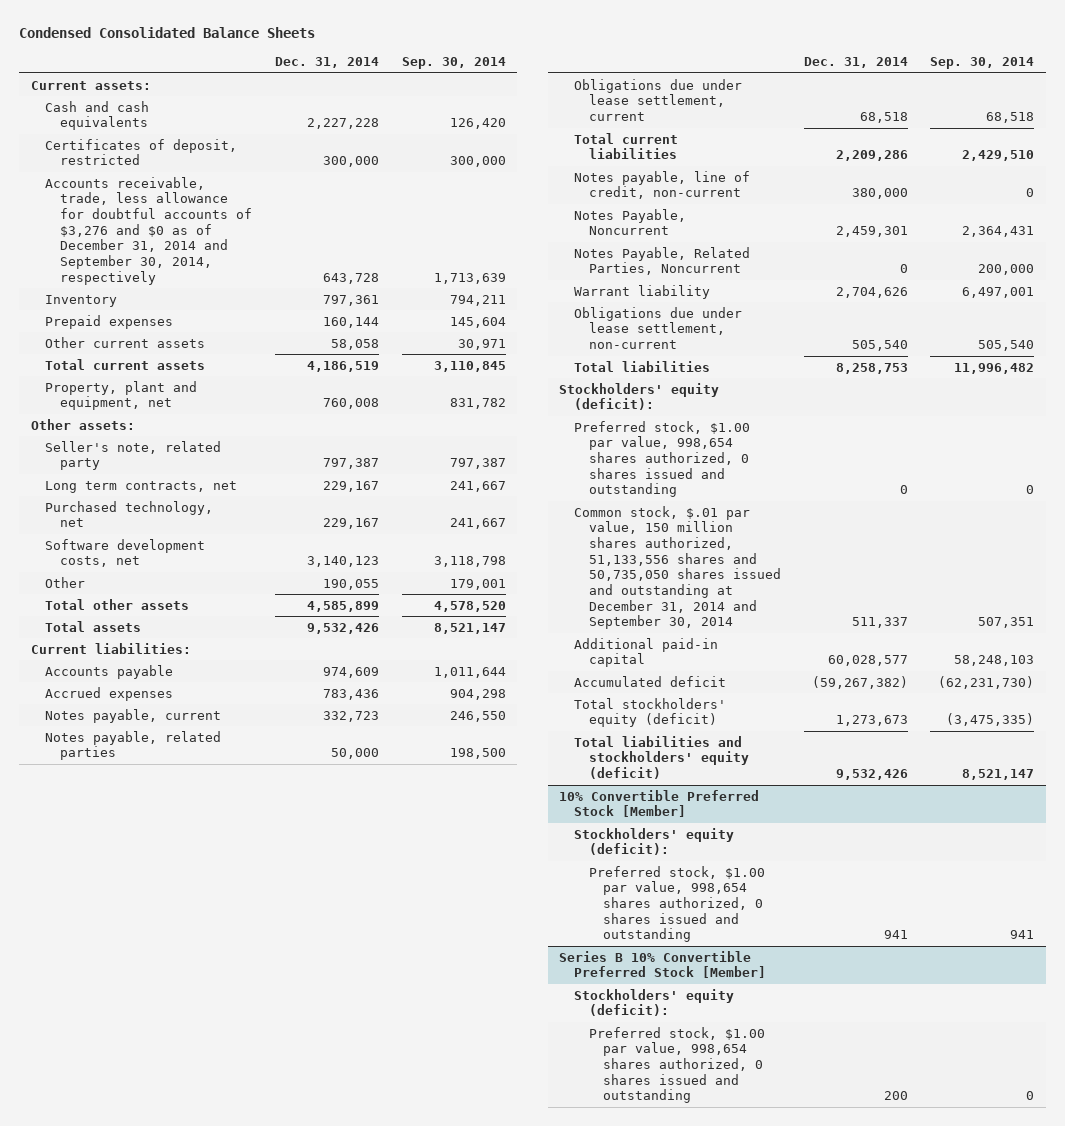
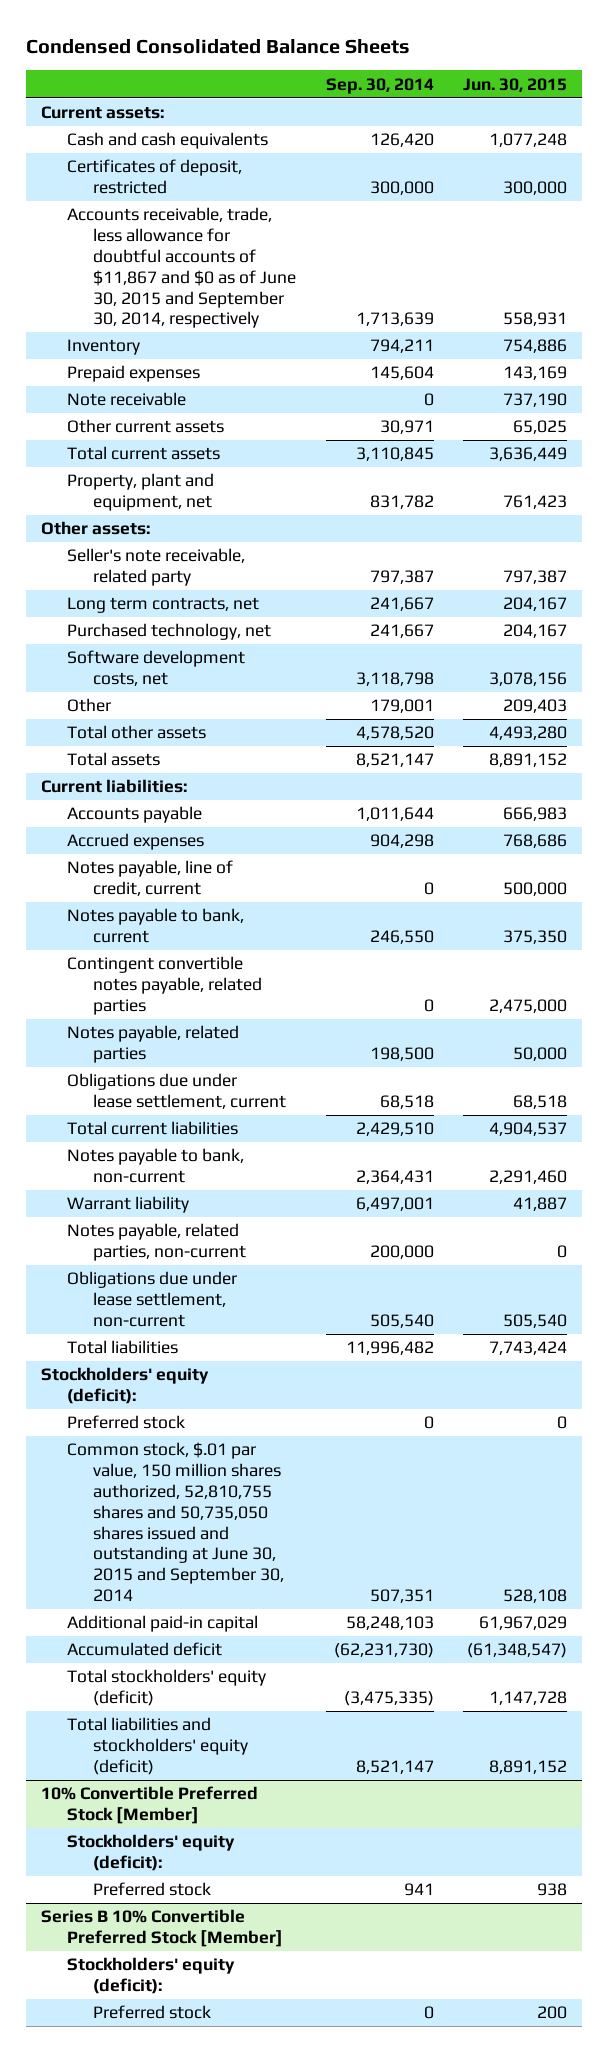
- | Dec. 31, 2014 | Sep. 30, 2014
+ | Sep. 30, 2014 | Jun. 30, 2015
- Accounts receivable, trade, less allowance for doubtful accounts of $3,276 and $0 as of December 31, 2014 and September 30, 2014, respectively | 643,728 | 1,713,639
+ Accounts receivable, trade, less allowance for doubtful accounts of $11,867 and $0 as of June 30, 2015 and September 30, 2014, respectively | 1,713,639 | 558,931
+ Note receivable | 0 | 737,190
- Seller's note, related party | 797,387 | 797,387
+ Seller's note receivable, related party | 797,387 | 797,387
- Notes payable, current | 332,723 | 246,550
+ Notes payable, line of credit, current | 0 | 500,000
+ Notes payable to bank, current | 246,550 | 375,350
+ Contingent convertible notes payable, related parties | 0 | 2,475,000
- Notes payable, line of credit, non-current | 380,000 | 0
- Notes Payable, Noncurrent | 2,459,301 | 2,364,431
- Notes Payable, Related Parties, Noncurrent | 0 | 200,000
+ Notes payable to bank, non-current | 2,364,431 | 2,291,460
+ Notes payable, related parties, non-current | 200,000 | 0
- Preferred stock, $1.00 par value, 998,654 shares authorized, 0 shares issued and outstanding | 0 | 0
- Common stock, $.01 par value, 150 million shares authorized, 51,133,556 shares and 50,735,050 shares issued and outstanding at December 31, 2014 and September 30, 2014 | 511,337 | 507,351
+ Preferred stock | 0 | 0
+ Common stock, $.01 par value, 150 million shares authorized, 52,810,755 shares and 50,735,050 shares issued and outstanding at June 30, 2015 and September 30, 2014 | 507,351 | 528,108
@ 10% Convertible Preferred Stock [Member]
- Preferred stock, $1.00 par value, 998,654 shares authorized, 0 shares issued and outstanding | 941 | 941
+ Preferred stock | 941 | 938
@ Series B 10% Convertible Preferred Stock [Member]
- Preferred stock, $1.00 par value, 998,654 shares authorized, 0 shares issued and outstanding | 200 | 0
+ Preferred stock | 0 | 200

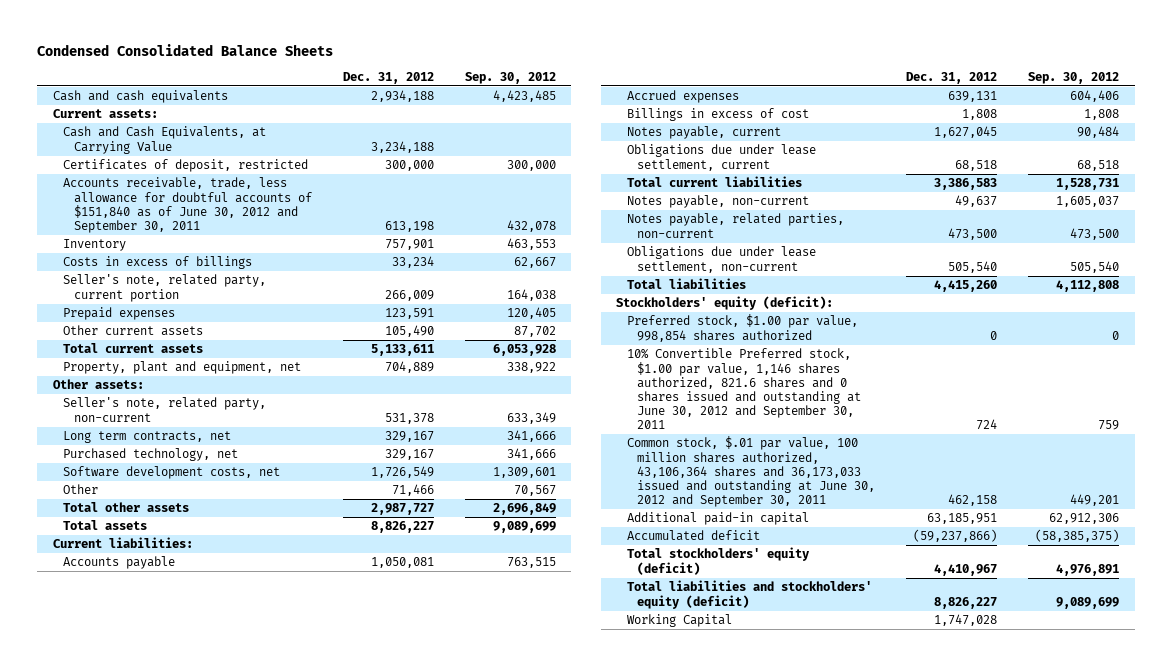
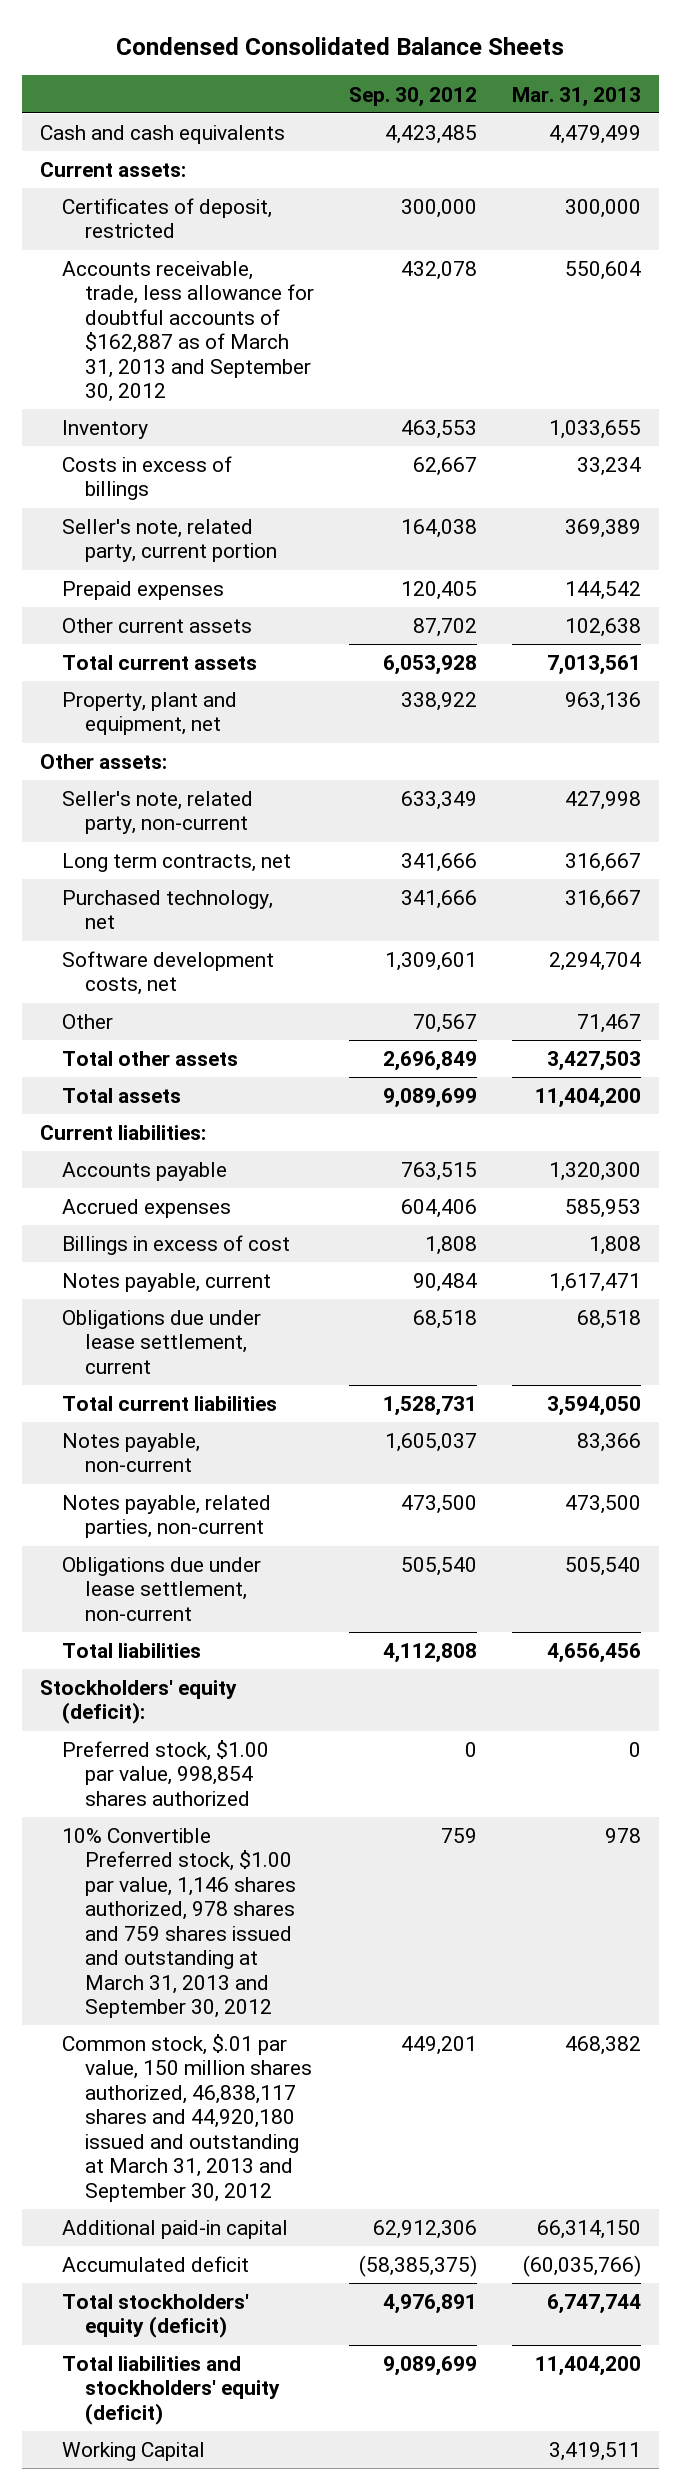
- | Dec. 31, 2012 | Sep. 30, 2012
+ | Sep. 30, 2012 | Mar. 31, 2013
- Cash and Cash Equivalents, at Carrying Value | 3,234,188 |
- Accounts receivable, trade, less allowance for doubtful accounts of $151,840 as of June 30, 2012 and September 30, 2011 | 613,198 | 432,078
+ Accounts receivable, trade, less allowance for doubtful accounts of $162,887 as of March 31, 2013 and September 30, 2012 | 432,078 | 550,604
- 10% Convertible Preferred stock, $1.00 par value, 1,146 shares authorized, 821.6 shares and 0 shares issued and outstanding at June 30, 2012 and September 30, 2011 | 724 | 759
- Common stock, $.01 par value, 100 million shares authorized, 43,106,364 shares and 36,173,033 issued and outstanding at June 30, 2012 and September 30, 2011 | 462,158 | 449,201
+ 10% Convertible Preferred stock, $1.00 par value, 1,146 shares authorized, 978 shares and 759 shares issued and outstanding at March 31, 2013 and September 30, 2012 | 759 | 978
+ Common stock, $.01 par value, 150 million shares authorized, 46,838,117 shares and 44,920,180 issued and outstanding at March 31, 2013 and September 30, 2012 | 449,201 | 468,382

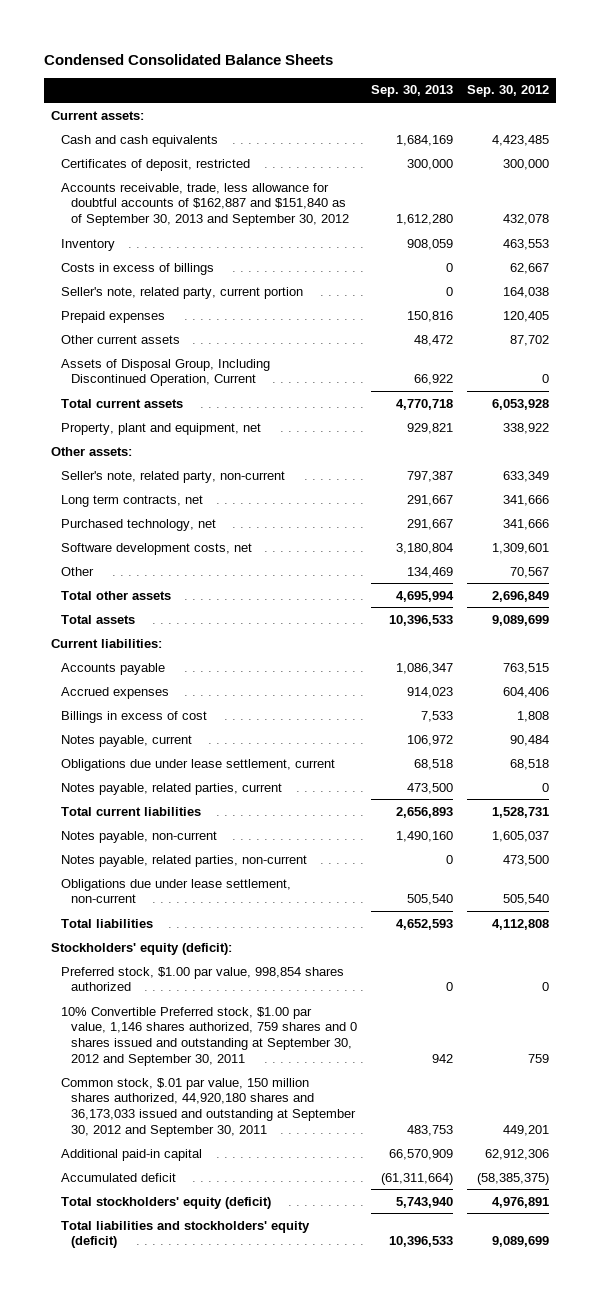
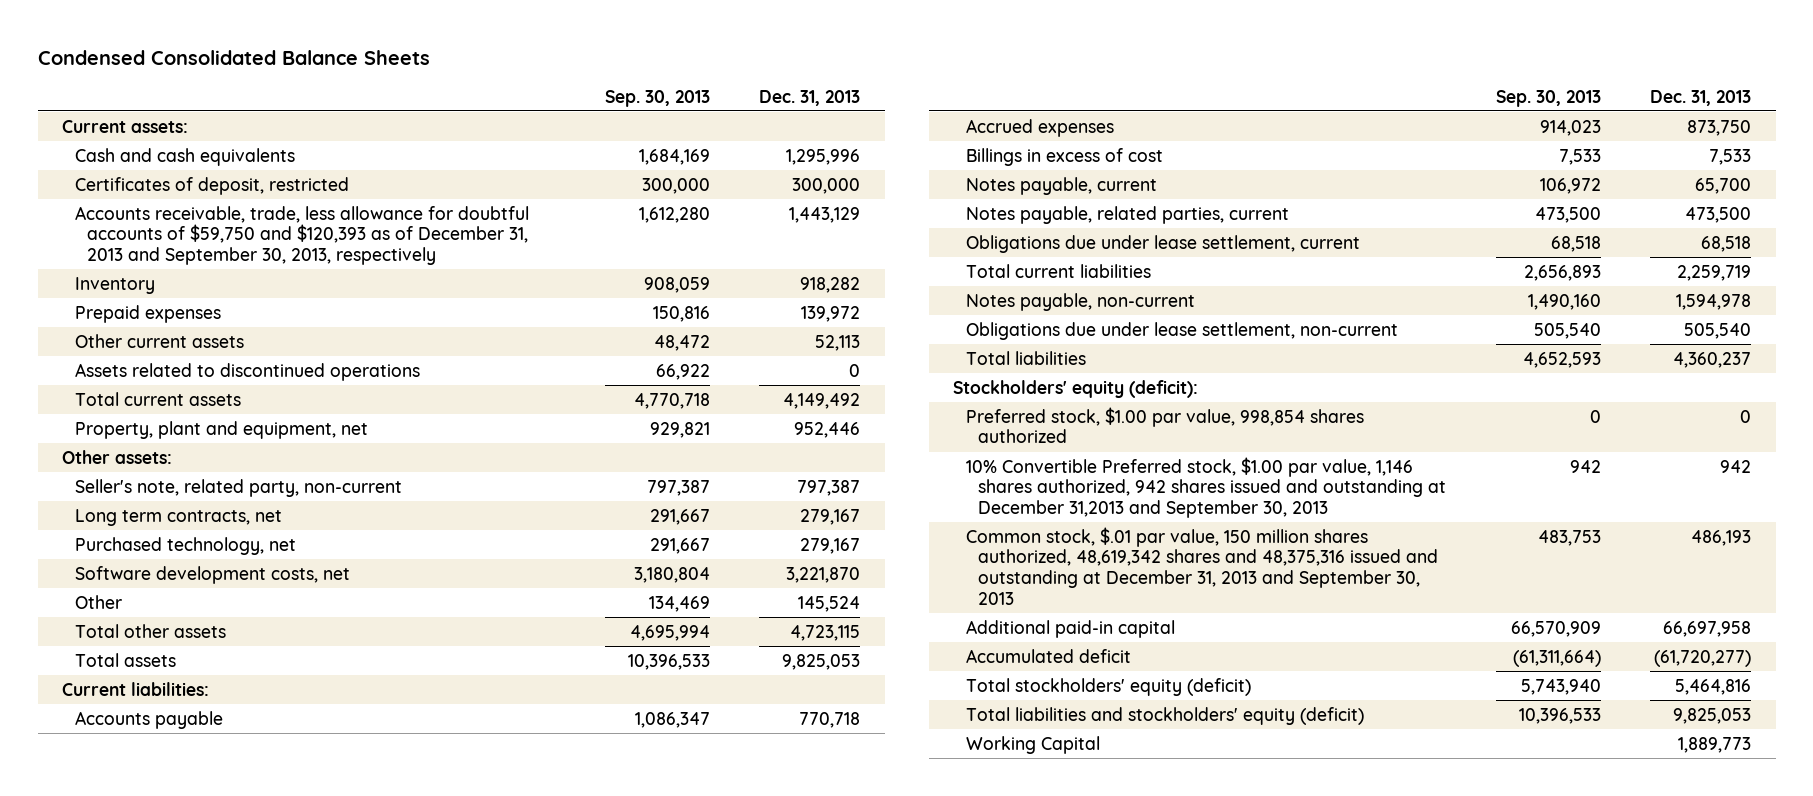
- | Sep. 30, 2013 | Sep. 30, 2012
+ | Sep. 30, 2013 | Dec. 31, 2013
- Accounts receivable, trade, less allowance for doubtful accounts of $162,887 and $151,840 as of September 30, 2013 and September 30, 2012 | 1,612,280 | 432,078
+ Accounts receivable, trade, less allowance for doubtful accounts of $59,750 and $120,393 as of December 31, 2013 and September 30, 2013, respectively | 1,612,280 | 1,443,129
- Costs in excess of billings | 0 | 62,667
- Seller's note, related party, current portion | 0 | 164,038
- Assets of Disposal Group, Including Discontinued Operation, Current | 66,922 | 0
+ Assets related to discontinued operations | 66,922 | 0
moved down: Obligations due under lease settlement, current | 68,518 | 68,518
- Notes payable, related parties, non-current | 0 | 473,500
- 10% Convertible Preferred stock, $1.00 par value, 1,146 shares authorized, 759 shares and 0 shares issued and outstanding at September 30, 2012 and September 30, 2011 | 942 | 759
- Common stock, $.01 par value, 150 million shares authorized, 44,920,180 shares and 36,173,033 issued and outstanding at September 30, 2012 and September 30, 2011 | 483,753 | 449,201
+ 10% Convertible Preferred stock, $1.00 par value, 1,146 shares authorized, 942 shares issued and outstanding at December 31,2013 and September 30, 2013 | 942 | 942
+ Common stock, $.01 par value, 150 million shares authorized, 48,619,342 shares and 48,375,316 issued and outstanding at December 31, 2013 and September 30, 2013 | 483,753 | 486,193
+ Working Capital | | 1,889,773

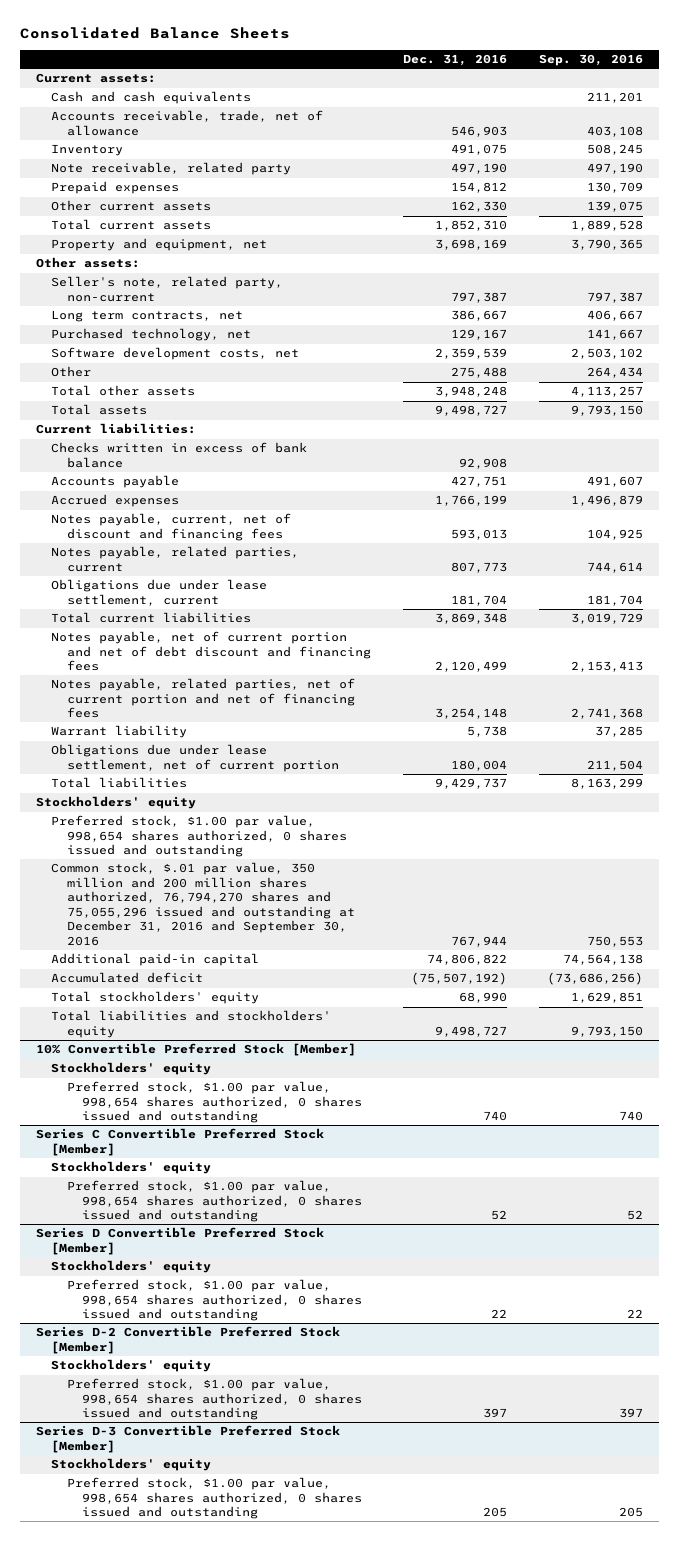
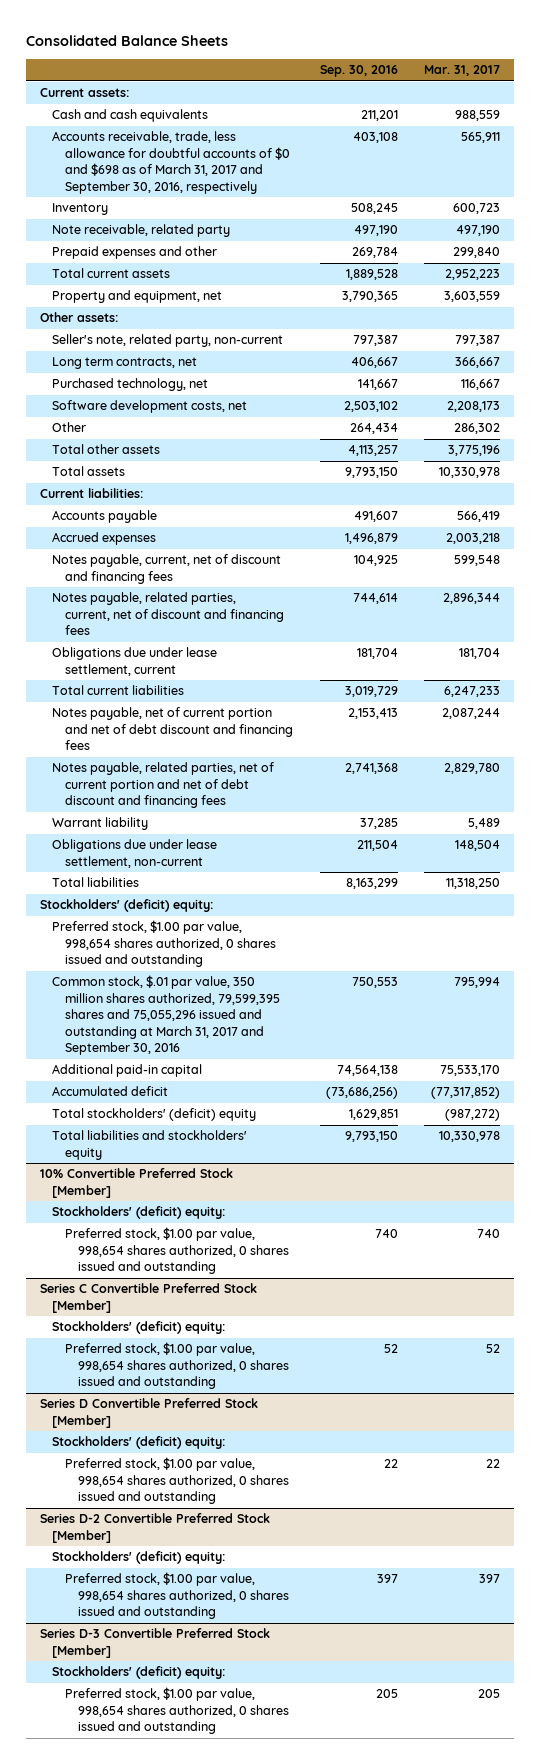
- | Dec. 31, 2016 | Sep. 30, 2016
+ | Sep. 30, 2016 | Mar. 31, 2017
- Accounts receivable, trade, net of allowance | 546,903 | 403,108
+ Accounts receivable, trade, less allowance for doubtful accounts of $0 and $698 as of March 31, 2017 and September 30, 2016, respectively | 403,108 | 565,911
- Prepaid expenses | 154,812 | 130,709
- Other current assets | 162,330 | 139,075
+ Prepaid expenses and other | 269,784 | 299,840
- Checks written in excess of bank balance | 92,908 |
- Notes payable, related parties, current | 807,773 | 744,614
+ Notes payable, related parties, current, net of discount and financing fees | 744,614 | 2,896,344
- Notes payable, related parties, net of current portion and net of financing fees | 3,254,148 | 2,741,368
+ Notes payable, related parties, net of current portion and net of debt discount and financing fees | 2,741,368 | 2,829,780
- Obligations due under lease settlement, net of current portion | 180,004 | 211,504
+ Obligations due under lease settlement, non-current | 211,504 | 148,504
- Stockholders' equity
+ Stockholders' (deficit) equity:
- Common stock, $.01 par value, 350 million and 200 million shares authorized, 76,794,270 shares and 75,055,296 issued and outstanding at December 31, 2016 and September 30, 2016 | 767,944 | 750,553
+ Common stock, $.01 par value, 350 million shares authorized, 79,599,395 shares and 75,055,296 issued and outstanding at March 31, 2017 and September 30, 2016 | 750,553 | 795,994
- Total stockholders' equity | 68,990 | 1,629,851
+ Total stockholders' (deficit) equity | 1,629,851 | (987,272)
@ 10% Convertible Preferred Stock [Member]
- Stockholders' equity
+ Stockholders' (deficit) equity:
@ Series C Convertible Preferred Stock [Member]
- Stockholders' equity
+ Stockholders' (deficit) equity:
@ Series D Convertible Preferred Stock [Member]
- Stockholders' equity
+ Stockholders' (deficit) equity:
@ Series D-2 Convertible Preferred Stock [Member]
- Stockholders' equity
+ Stockholders' (deficit) equity:
@ Series D-3 Convertible Preferred Stock [Member]
- Stockholders' equity
+ Stockholders' (deficit) equity:

